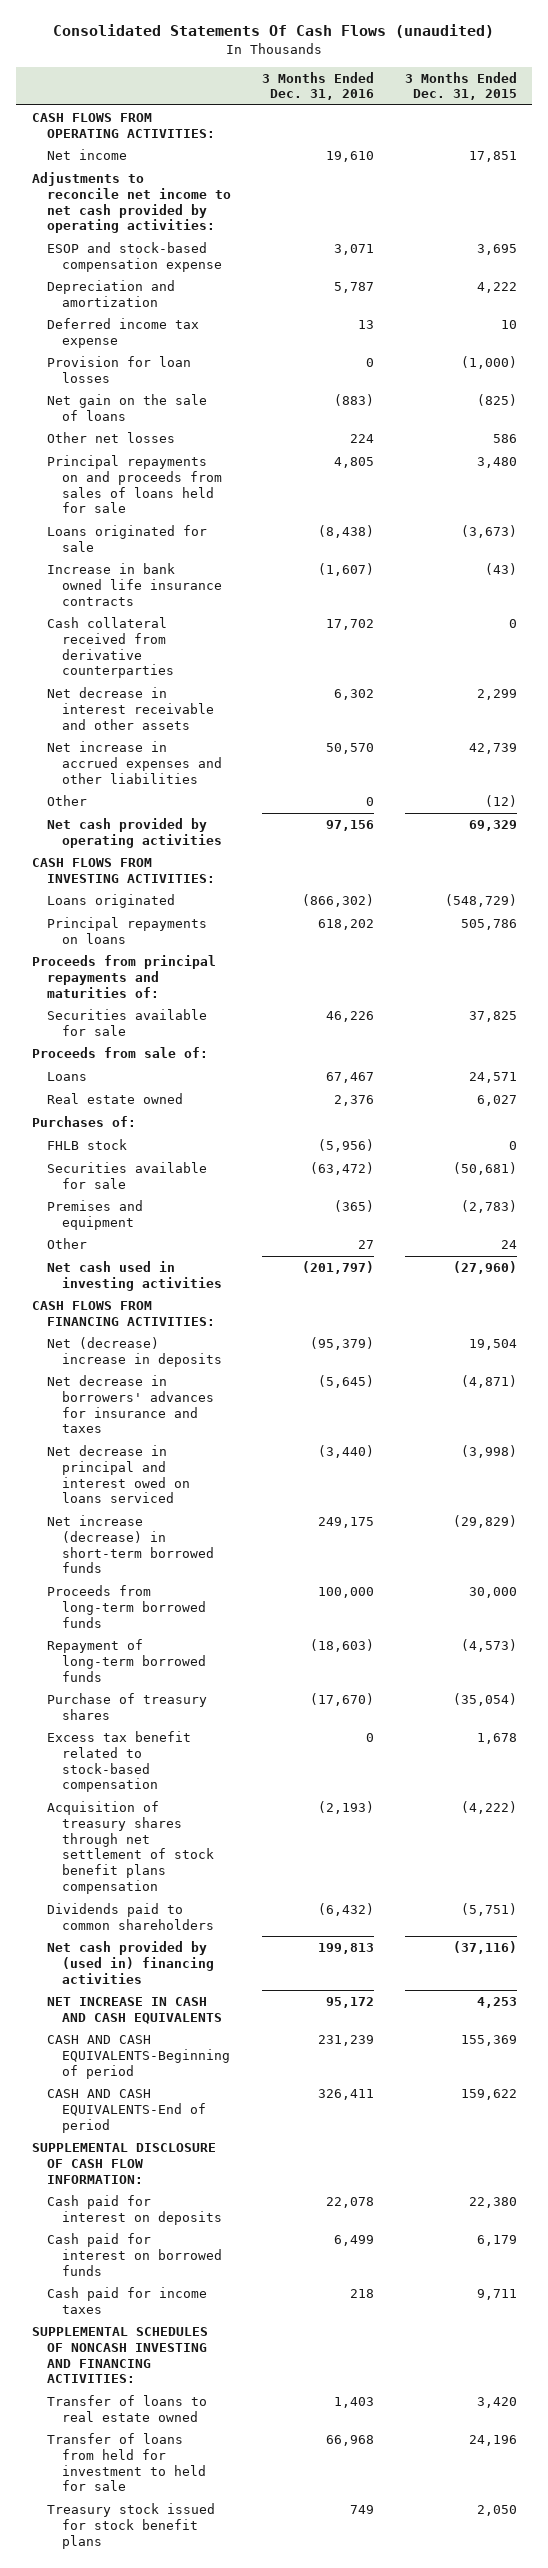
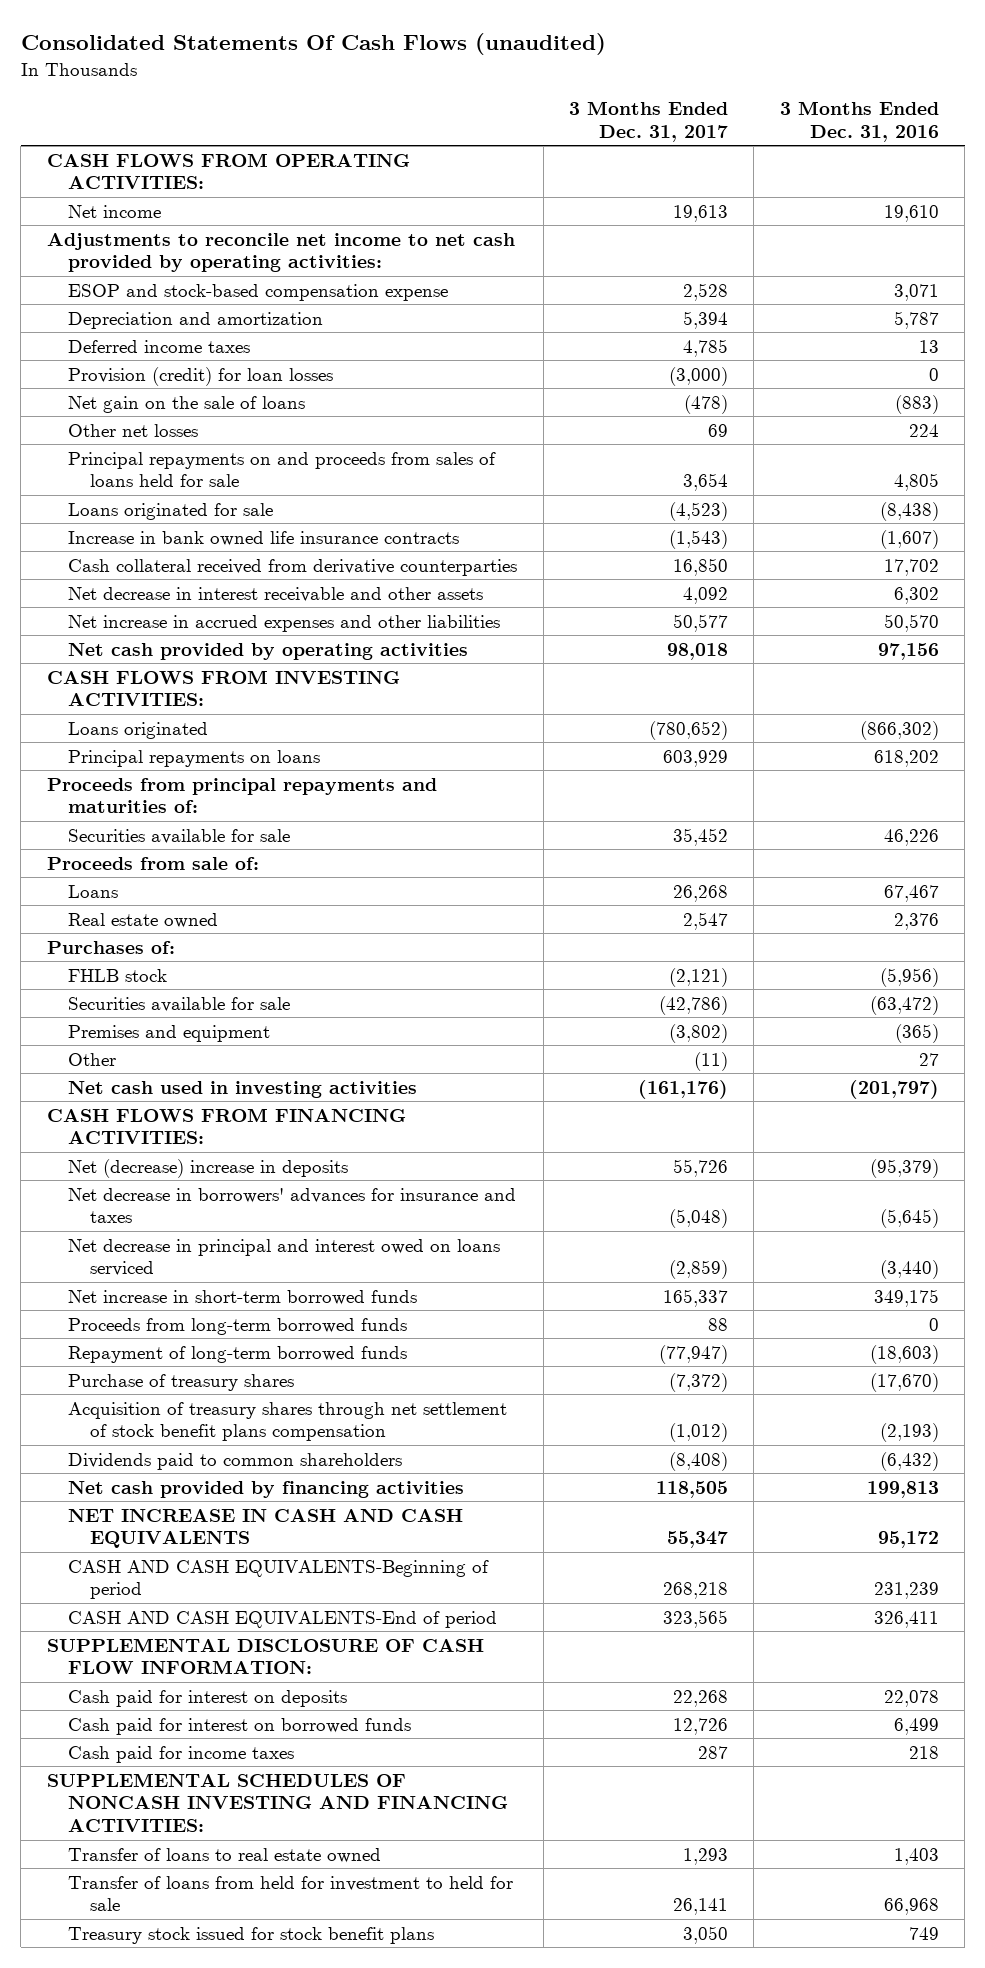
- | 3 Months Ended Dec. 31, 2016 | 3 Months Ended Dec. 31, 2015
+ | 3 Months Ended Dec. 31, 2017 | 3 Months Ended Dec. 31, 2016
- Deferred income tax expense | 13 | 10
- Provision for loan losses | 0 | (1,000)
+ Deferred income taxes | 4,785 | 13
+ Provision (credit) for loan losses | (3,000) | 0
- Other | 0 | (12)
- Net increase (decrease) in short-term borrowed funds | 249,175 | (29,829)
- Proceeds from long-term borrowed funds | 100,000 | 30,000
+ Net increase in short-term borrowed funds | 165,337 | 349,175
+ Proceeds from long-term borrowed funds | 88 | 0
- Excess tax benefit related to stock-based compensation | 0 | 1,678
- Net cash provided by (used in) financing activities | 199,813 | (37,116)
+ Net cash provided by financing activities | 118,505 | 199,813

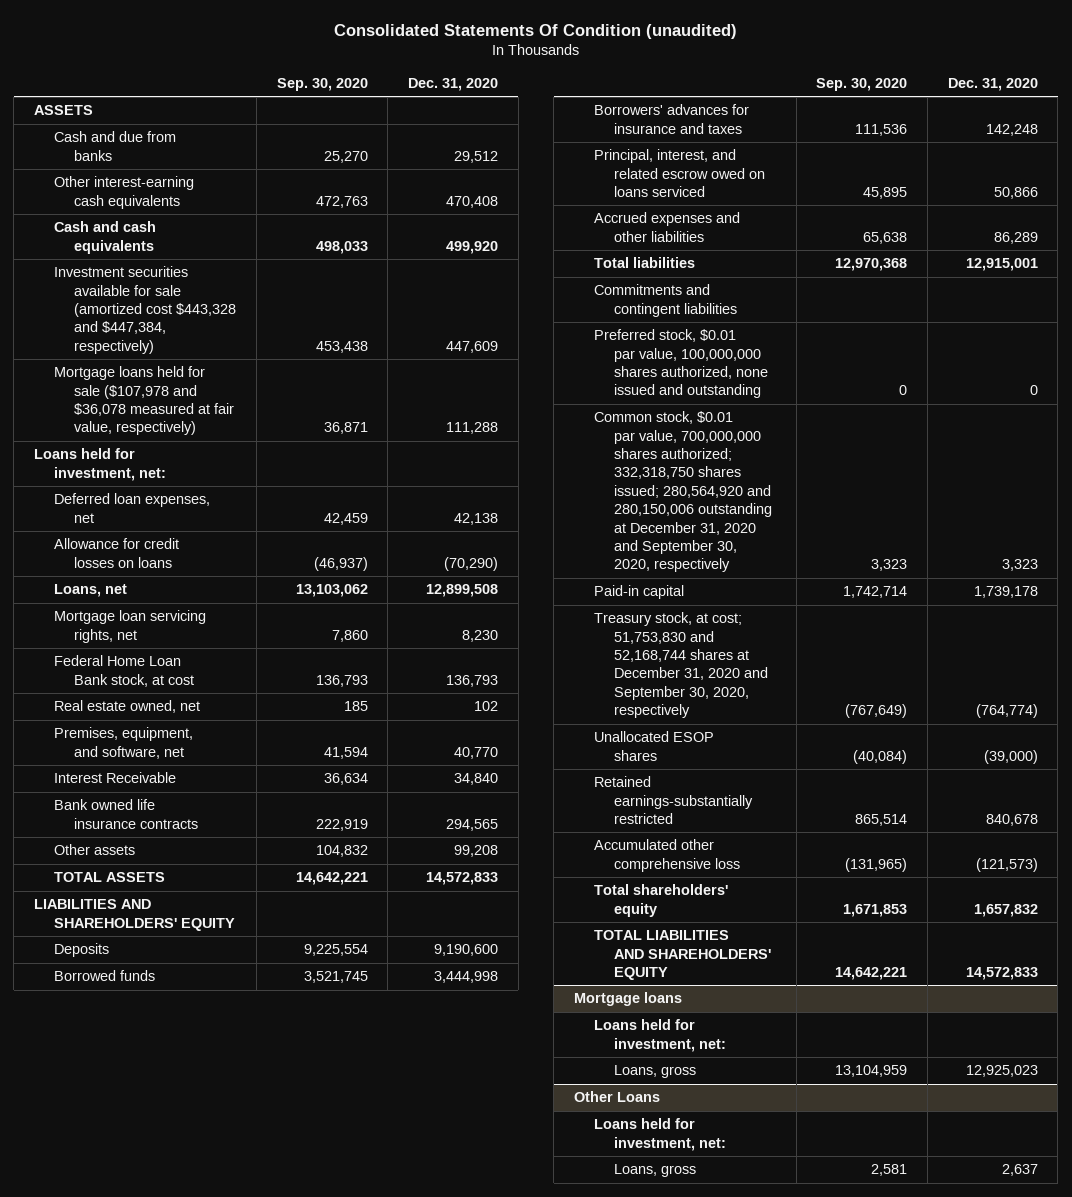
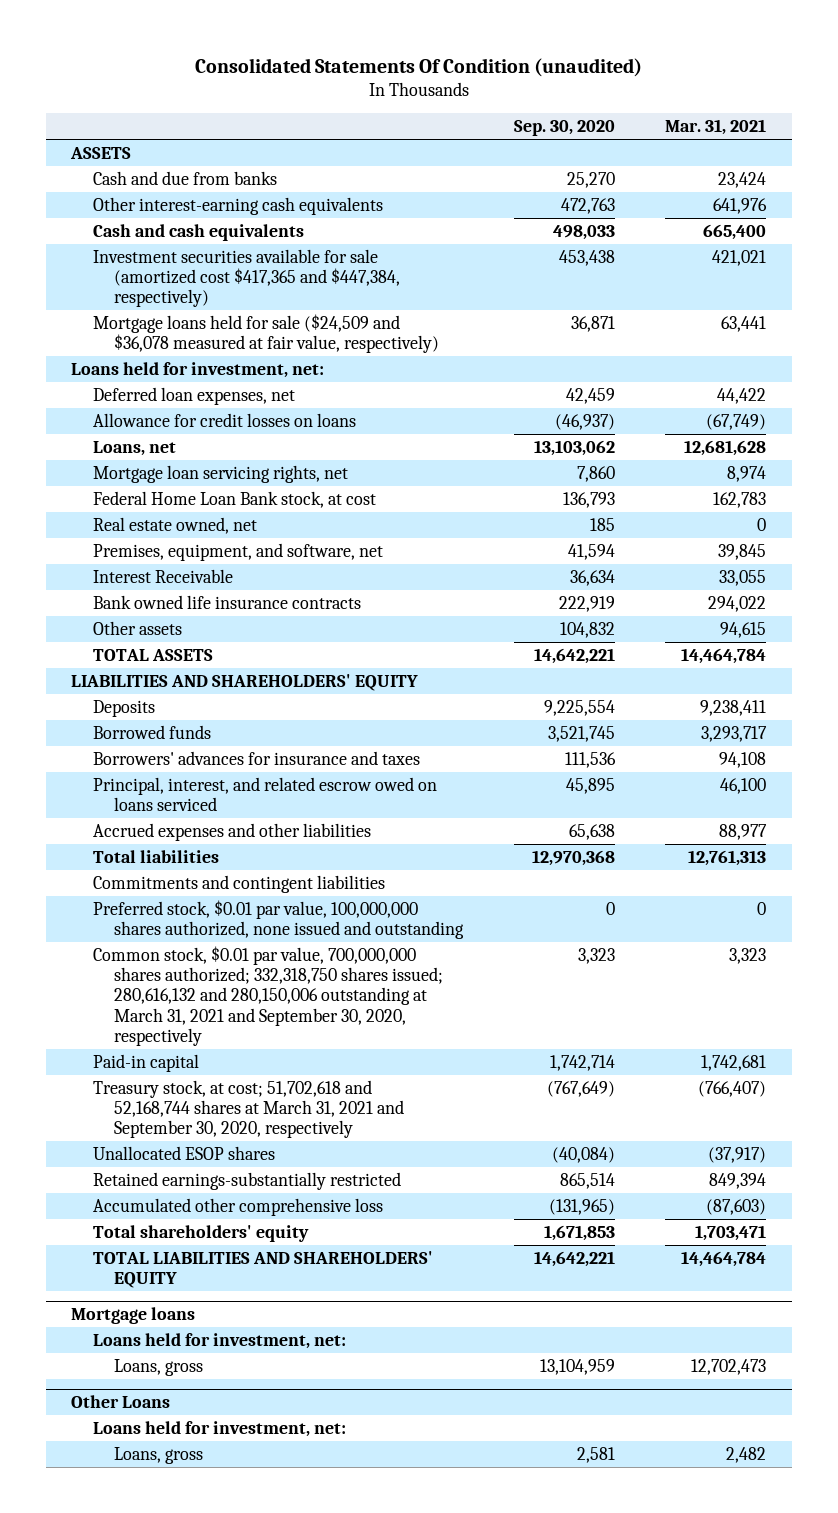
- | Sep. 30, 2020 | Dec. 31, 2020
+ | Sep. 30, 2020 | Mar. 31, 2021
- Investment securities available for sale (amortized cost $443,328 and $447,384, respectively) | 453,438 | 447,609
- Mortgage loans held for sale ($107,978 and $36,078 measured at fair value, respectively) | 36,871 | 111,288
+ Investment securities available for sale (amortized cost $417,365 and $447,384, respectively) | 453,438 | 421,021
+ Mortgage loans held for sale ($24,509 and $36,078 measured at fair value, respectively) | 36,871 | 63,441
- Common stock, $0.01 par value, 700,000,000 shares authorized; 332,318,750 shares issued; 280,564,920 and 280,150,006 outstanding at December 31, 2020 and September 30, 2020, respectively | 3,323 | 3,323
+ Common stock, $0.01 par value, 700,000,000 shares authorized; 332,318,750 shares issued; 280,616,132 and 280,150,006 outstanding at March 31, 2021 and September 30, 2020, respectively | 3,323 | 3,323
- Treasury stock, at cost; 51,753,830 and 52,168,744 shares at December 31, 2020 and September 30, 2020, respectively | (767,649) | (764,774)
+ Treasury stock, at cost; 51,702,618 and 52,168,744 shares at March 31, 2021 and September 30, 2020, respectively | (767,649) | (766,407)

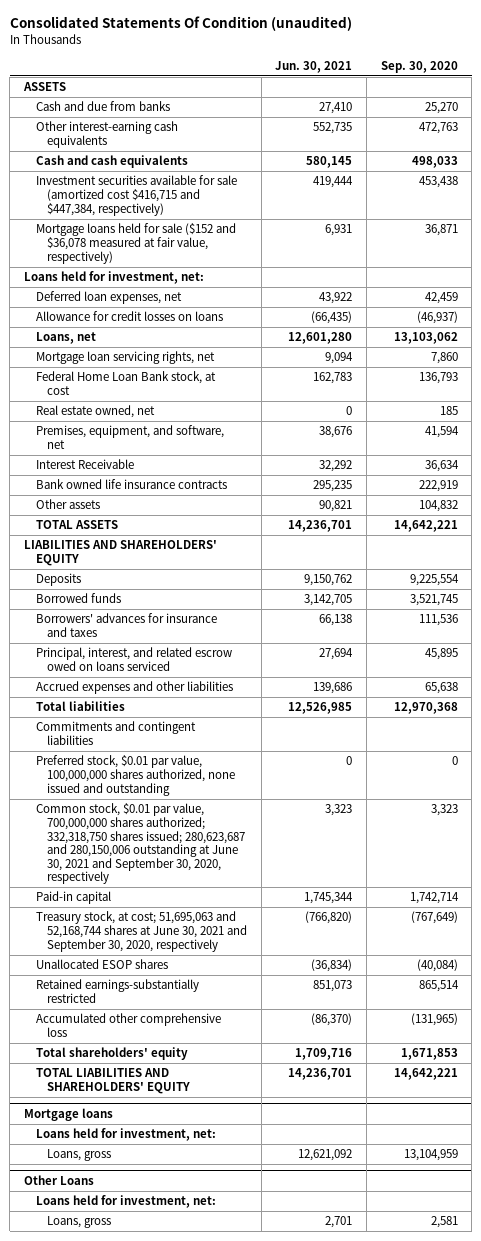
- | Sep. 30, 2020 | Mar. 31, 2021
+ | Jun. 30, 2021 | Sep. 30, 2020
- Investment securities available for sale (amortized cost $417,365 and $447,384, respectively) | 453,438 | 421,021
- Mortgage loans held for sale ($24,509 and $36,078 measured at fair value, respectively) | 36,871 | 63,441
+ Investment securities available for sale (amortized cost $416,715 and $447,384, respectively) | 419,444 | 453,438
+ Mortgage loans held for sale ($152 and $36,078 measured at fair value, respectively) | 6,931 | 36,871
- Common stock, $0.01 par value, 700,000,000 shares authorized; 332,318,750 shares issued; 280,616,132 and 280,150,006 outstanding at March 31, 2021 and September 30, 2020, respectively | 3,323 | 3,323
+ Common stock, $0.01 par value, 700,000,000 shares authorized; 332,318,750 shares issued; 280,623,687 and 280,150,006 outstanding at June 30, 2021 and September 30, 2020, respectively | 3,323 | 3,323
- Treasury stock, at cost; 51,702,618 and 52,168,744 shares at March 31, 2021 and September 30, 2020, respectively | (767,649) | (766,407)
+ Treasury stock, at cost; 51,695,063 and 52,168,744 shares at June 30, 2021 and September 30, 2020, respectively | (766,820) | (767,649)

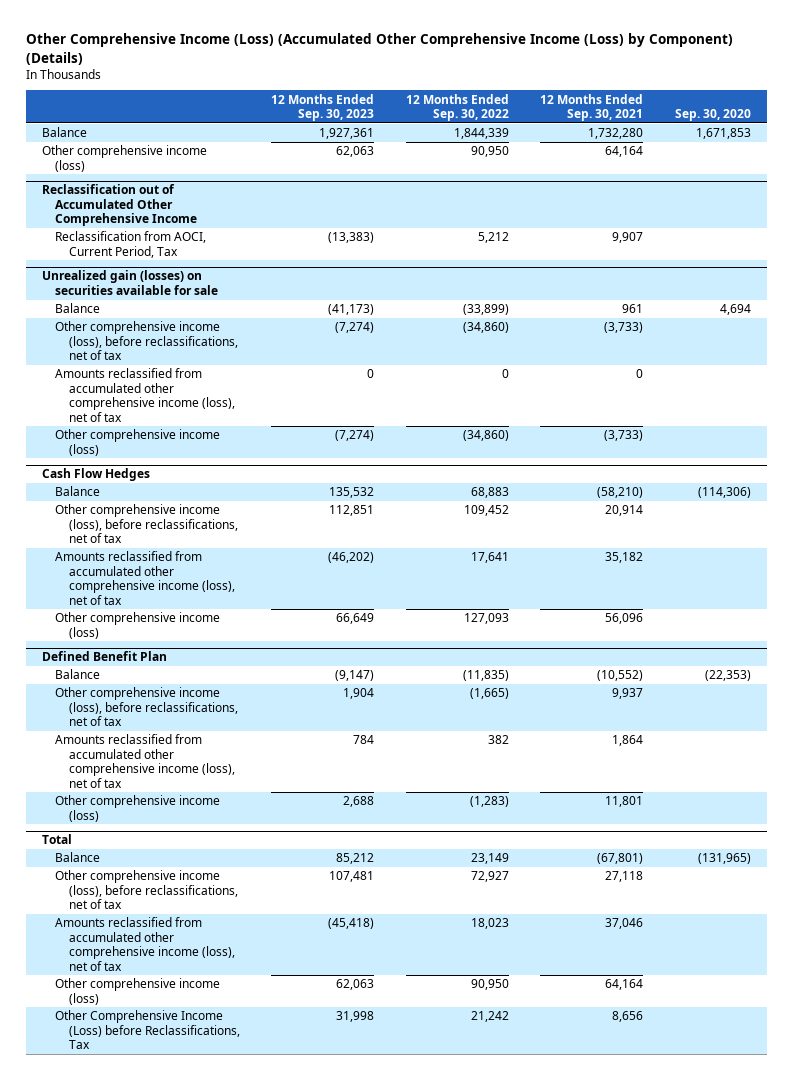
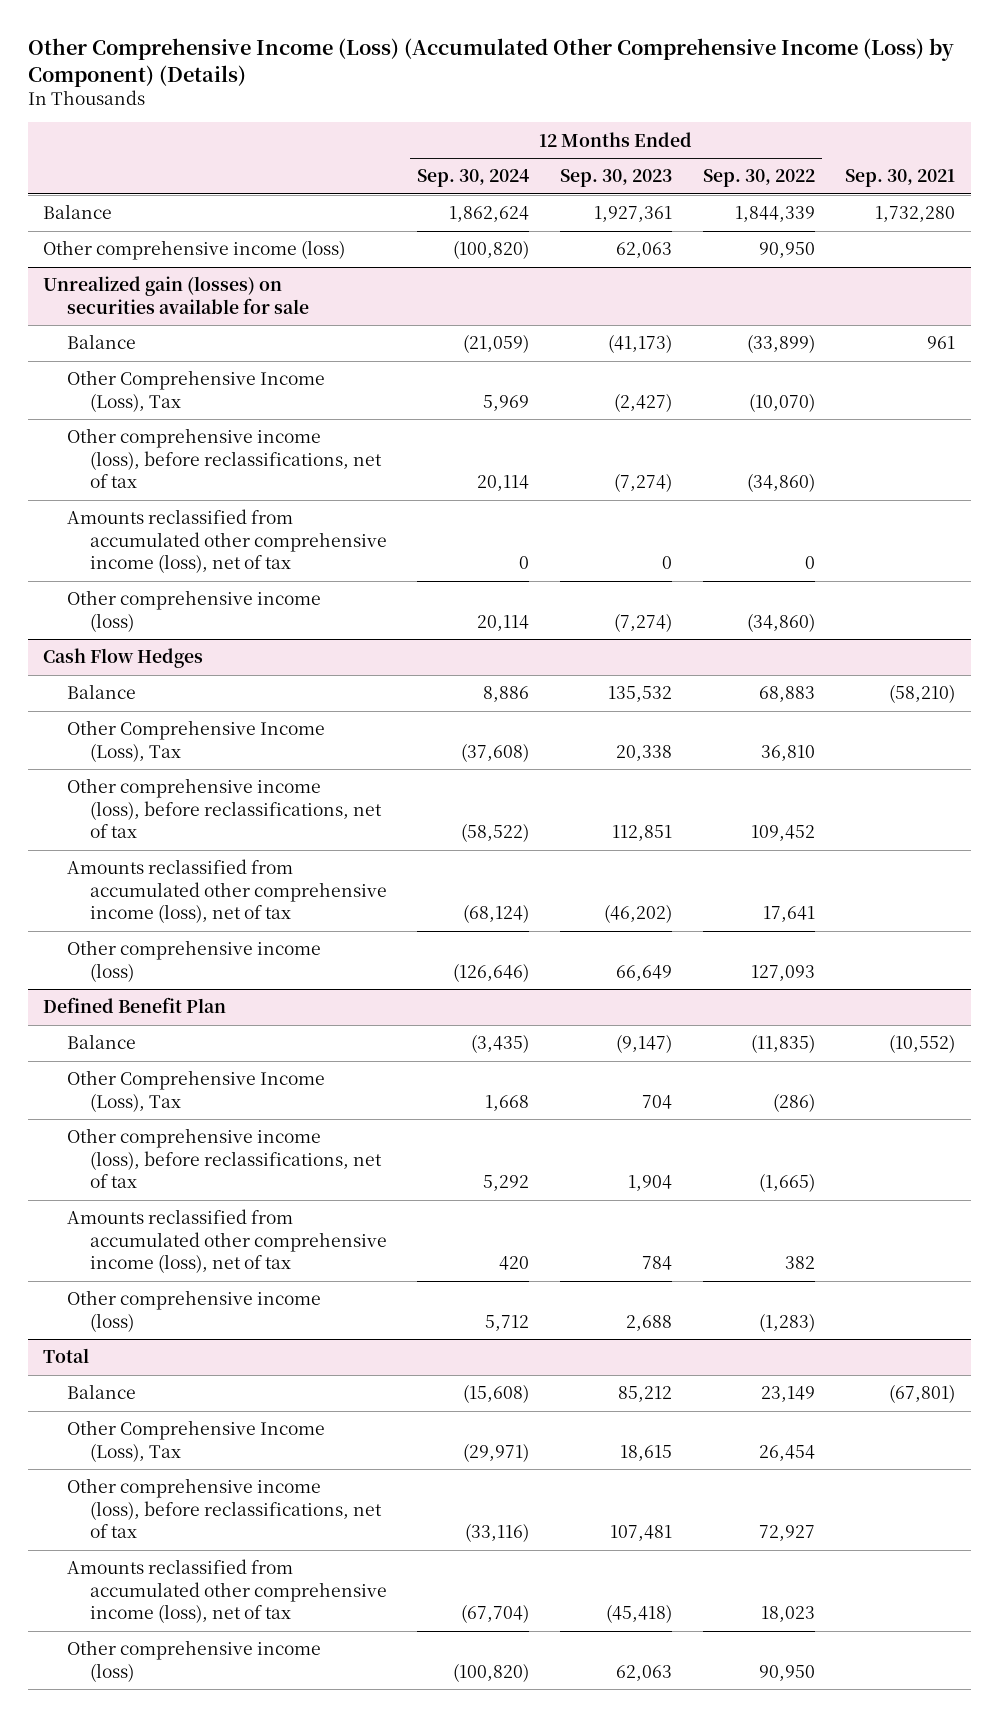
- | 12 Months Ended Sep. 30, 2023 | 12 Months Ended Sep. 30, 2022 | 12 Months Ended Sep. 30, 2021 | Sep. 30, 2020
+ | 12 Months Ended Sep. 30, 2024 | 12 Months Ended Sep. 30, 2023 | 12 Months Ended Sep. 30, 2022 | Sep. 30, 2021
- Reclassification out of Accumulated Other Comprehensive Income
- Reclassification from AOCI, Current Period, Tax | (13,383) | 5,212 | 9,907 |
@ Unrealized gain (losses) on securities available for sale
+ Other Comprehensive Income (Loss), Tax | 5,969 | (2,427) | (10,070) |
@ Cash Flow Hedges
+ Other Comprehensive Income (Loss), Tax | (37,608) | 20,338 | 36,810 |
@ Defined Benefit Plan
+ Other Comprehensive Income (Loss), Tax | 1,668 | 704 | (286) |
@ Total
+ Other Comprehensive Income (Loss), Tax | (29,971) | 18,615 | 26,454 |
- Other Comprehensive Income (Loss) before Reclassifications, Tax | 31,998 | 21,242 | 8,656 |

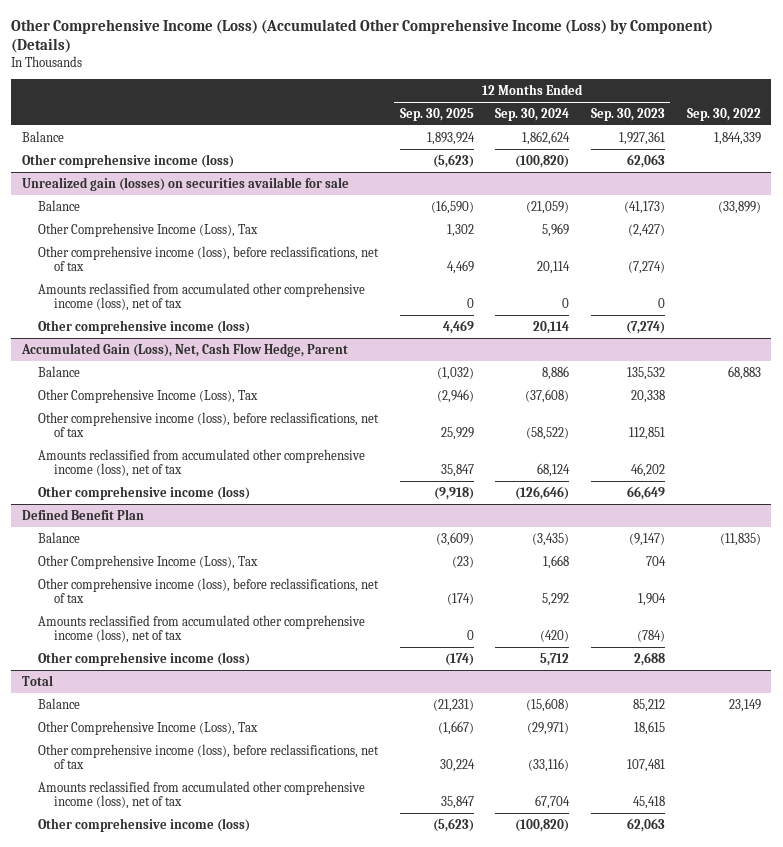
- | 12 Months Ended Sep. 30, 2024 | 12 Months Ended Sep. 30, 2023 | 12 Months Ended Sep. 30, 2022 | Sep. 30, 2021
+ | 12 Months Ended Sep. 30, 2025 | 12 Months Ended Sep. 30, 2024 | 12 Months Ended Sep. 30, 2023 | Sep. 30, 2022
- Cash Flow Hedges
+ Accumulated Gain (Loss), Net, Cash Flow Hedge, Parent
- Amounts reclassified from accumulated other comprehensive income (loss), net of tax | (68,124) | (46,202) | 17,641 |
+ Amounts reclassified from accumulated other comprehensive income (loss), net of tax | 35,847 | 68,124 | 46,202 |
@ Defined Benefit Plan
- Amounts reclassified from accumulated other comprehensive income (loss), net of tax | 420 | 784 | 382 |
+ Amounts reclassified from accumulated other comprehensive income (loss), net of tax | 0 | (420) | (784) |
@ Total
- Amounts reclassified from accumulated other comprehensive income (loss), net of tax | (67,704) | (45,418) | 18,023 |
+ Amounts reclassified from accumulated other comprehensive income (loss), net of tax | 35,847 | 67,704 | 45,418 |

